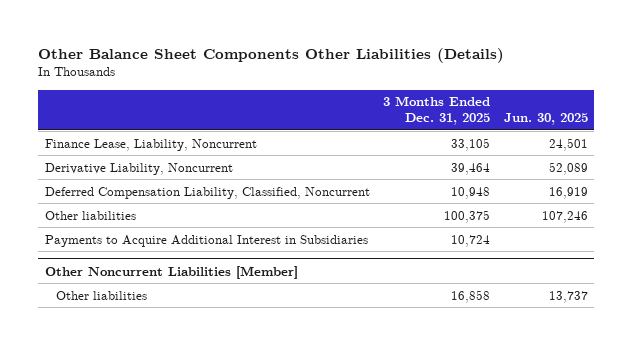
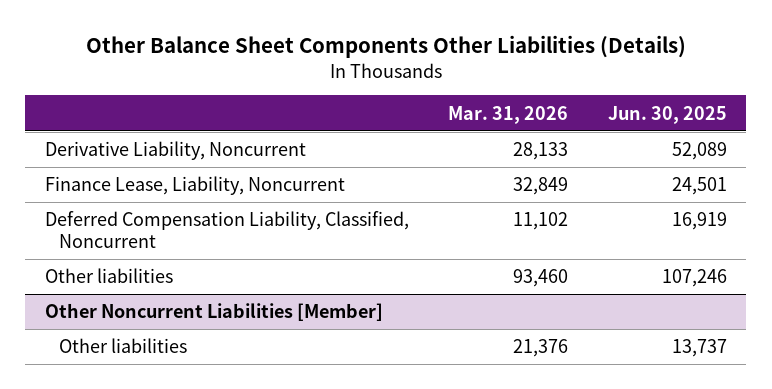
- | 3 Months Ended Dec. 31, 2025 | Jun. 30, 2025
+ | Mar. 31, 2026 | Jun. 30, 2025
moved down: Finance Lease, Liability, Noncurrent | 32,849 | 24,501
- Payments to Acquire Additional Interest in Subsidiaries | 10,724 |

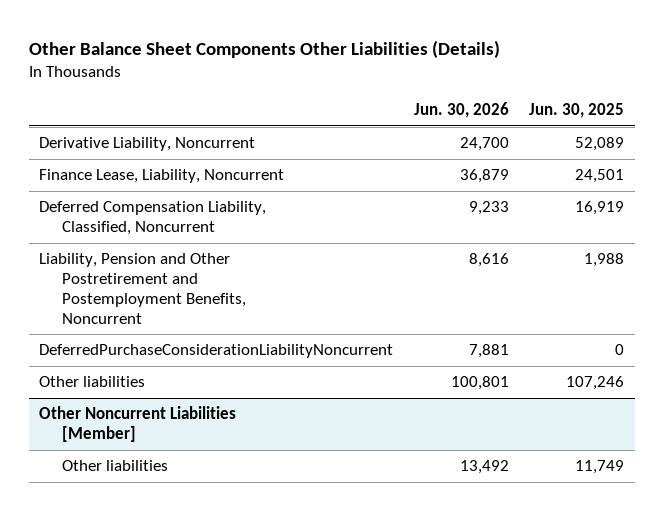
- | Mar. 31, 2026 | Jun. 30, 2025
+ | Jun. 30, 2026 | Jun. 30, 2025
+ Liability, Pension and Other Postretirement and Postemployment Benefits, Noncurrent | 8,616 | 1,988
+ DeferredPurchaseConsiderationLiabilityNoncurrent | 7,881 | 0
@ Other Noncurrent Liabilities [Member]
- Other liabilities | 21,376 | 13,737
+ Other liabilities | 13,492 | 11,749

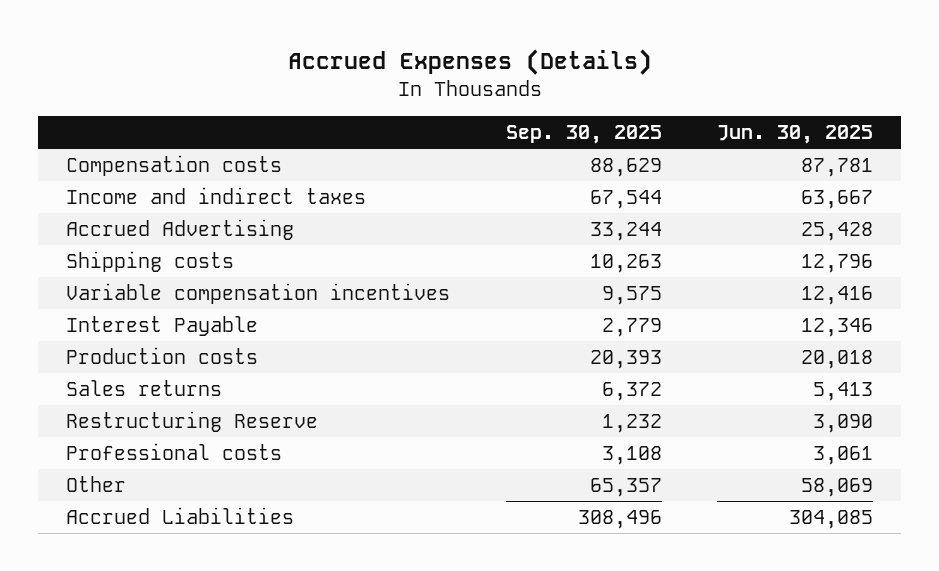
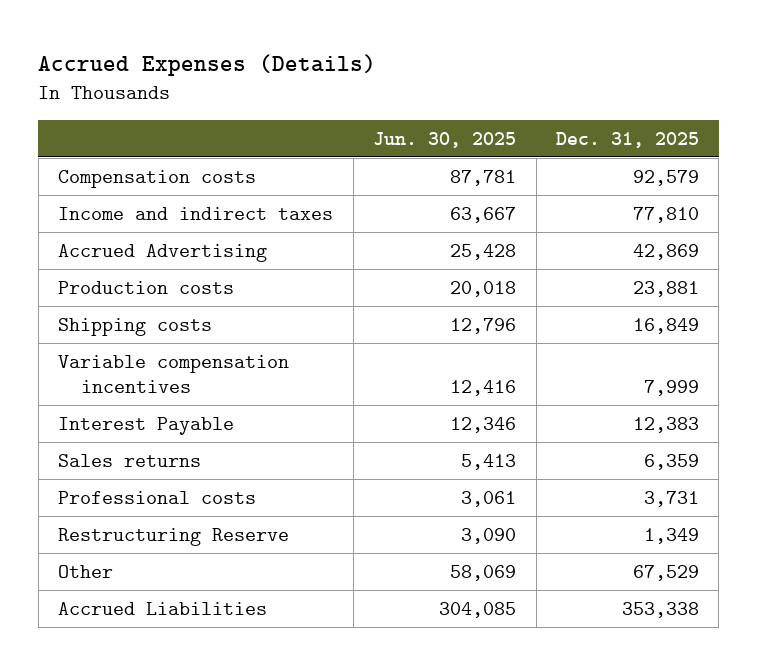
- | Sep. 30, 2025 | Jun. 30, 2025
+ | Jun. 30, 2025 | Dec. 31, 2025
moved up: Production costs | 20,018 | 23,881
moved down: Restructuring Reserve | 3,090 | 1,349

